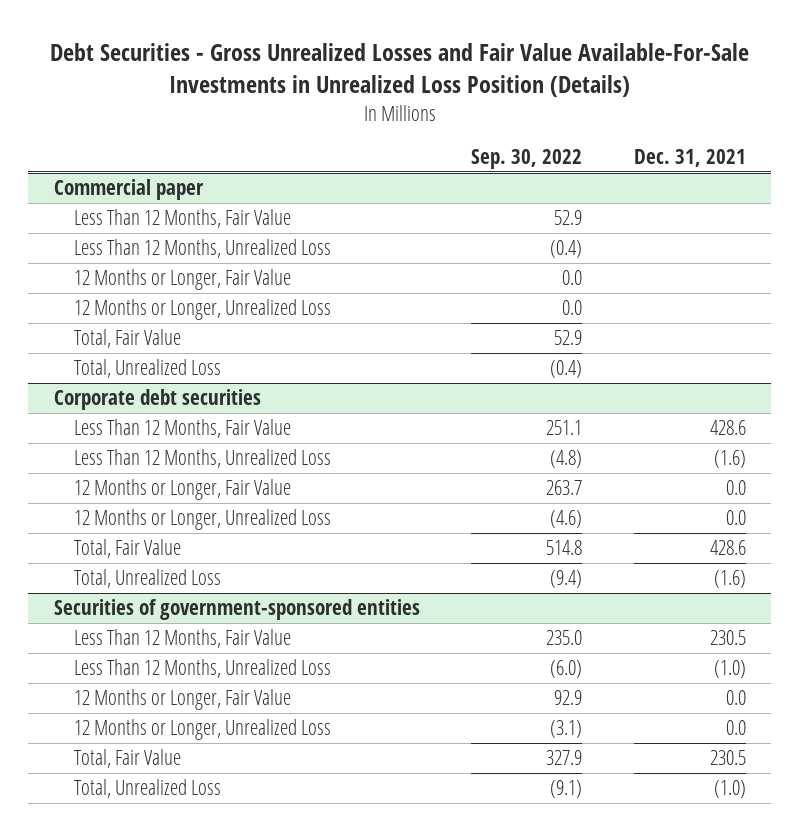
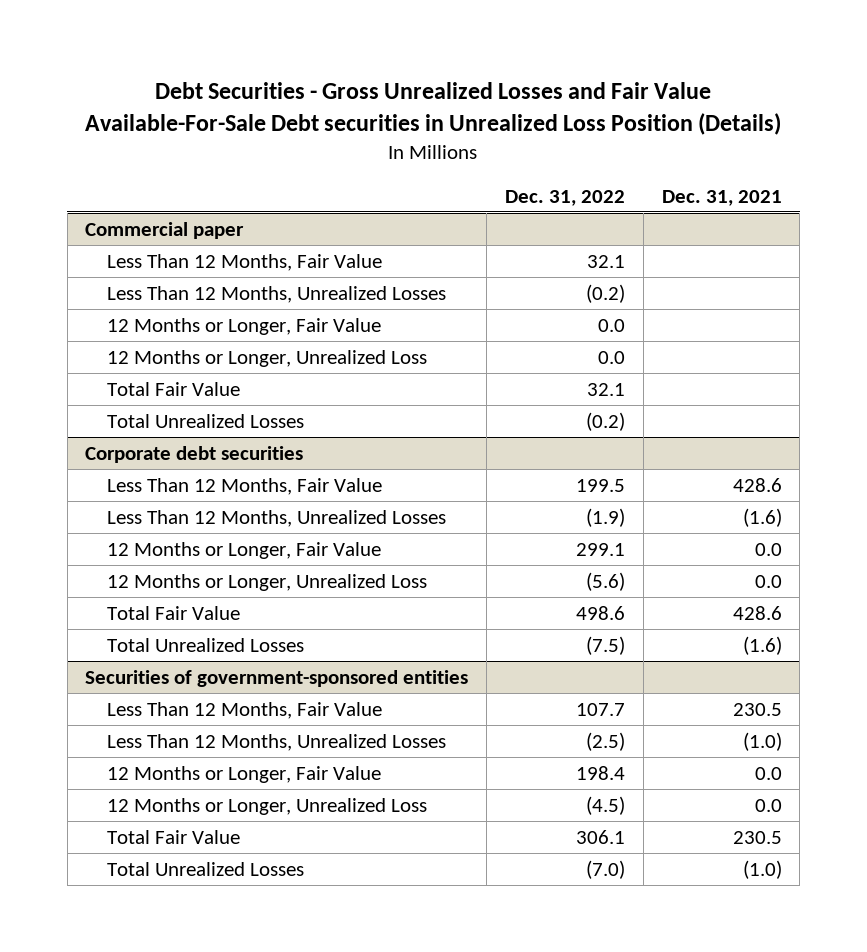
- Debt Securities - Gross Unrealized Losses and Fair Value Available-For-Sale Investments in Unrealized Loss Position (Details)
+ Debt Securities - Gross Unrealized Losses and Fair Value Available-For-Sale Debt securities in Unrealized Loss Position (Details)
- | Sep. 30, 2022 | Dec. 31, 2021
+ | Dec. 31, 2022 | Dec. 31, 2021
@ Commercial paper
- Less Than 12 Months, Unrealized Loss | (0.4) |
+ Less Than 12 Months, Unrealized Losses | (0.2) |
- Total, Fair Value | 52.9 |
- Total, Unrealized Loss | (0.4) |
+ Total Fair Value | 32.1 |
+ Total Unrealized Losses | (0.2) |
@ Corporate debt securities
- Less Than 12 Months, Unrealized Loss | (4.8) | (1.6)
+ Less Than 12 Months, Unrealized Losses | (1.9) | (1.6)
- Total, Fair Value | 514.8 | 428.6
- Total, Unrealized Loss | (9.4) | (1.6)
+ Total Fair Value | 498.6 | 428.6
+ Total Unrealized Losses | (7.5) | (1.6)
@ Securities of government-sponsored entities
- Less Than 12 Months, Unrealized Loss | (6.0) | (1.0)
+ Less Than 12 Months, Unrealized Losses | (2.5) | (1.0)
- Total, Fair Value | 327.9 | 230.5
- Total, Unrealized Loss | (9.1) | (1.0)
+ Total Fair Value | 306.1 | 230.5
+ Total Unrealized Losses | (7.0) | (1.0)

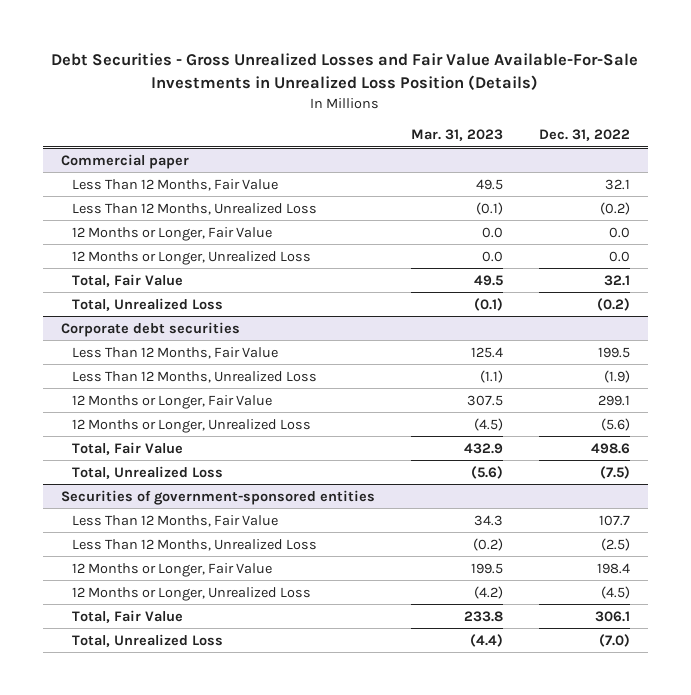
- Debt Securities - Gross Unrealized Losses and Fair Value Available-For-Sale Debt securities in Unrealized Loss Position (Details)
+ Debt Securities - Gross Unrealized Losses and Fair Value Available-For-Sale Investments in Unrealized Loss Position (Details)
- | Dec. 31, 2022 | Dec. 31, 2021
+ | Mar. 31, 2023 | Dec. 31, 2022
@ Commercial paper
- Less Than 12 Months, Unrealized Losses | (0.2) |
+ Less Than 12 Months, Unrealized Loss | (0.1) | (0.2)
- Total Fair Value | 32.1 |
- Total Unrealized Losses | (0.2) |
+ Total, Fair Value | 49.5 | 32.1
+ Total, Unrealized Loss | (0.1) | (0.2)
@ Corporate debt securities
- Less Than 12 Months, Unrealized Losses | (1.9) | (1.6)
+ Less Than 12 Months, Unrealized Loss | (1.1) | (1.9)
- Total Fair Value | 498.6 | 428.6
- Total Unrealized Losses | (7.5) | (1.6)
+ Total, Fair Value | 432.9 | 498.6
+ Total, Unrealized Loss | (5.6) | (7.5)
@ Securities of government-sponsored entities
- Less Than 12 Months, Unrealized Losses | (2.5) | (1.0)
+ Less Than 12 Months, Unrealized Loss | (0.2) | (2.5)
- Total Fair Value | 306.1 | 230.5
- Total Unrealized Losses | (7.0) | (1.0)
+ Total, Fair Value | 233.8 | 306.1
+ Total, Unrealized Loss | (4.4) | (7.0)

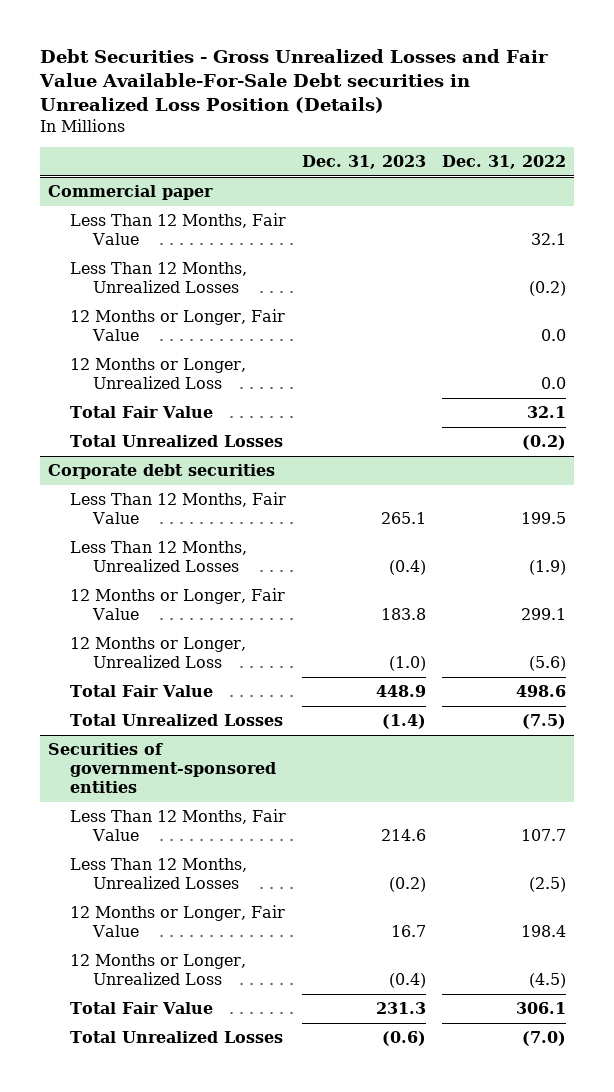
- Debt Securities - Gross Unrealized Losses and Fair Value Available-For-Sale Investments in Unrealized Loss Position (Details)
+ Debt Securities - Gross Unrealized Losses and Fair Value Available-For-Sale Debt securities in Unrealized Loss Position (Details)
- | Mar. 31, 2023 | Dec. 31, 2022
+ | Dec. 31, 2023 | Dec. 31, 2022
@ Commercial paper
- Less Than 12 Months, Unrealized Loss | (0.1) | (0.2)
+ Less Than 12 Months, Unrealized Losses | | (0.2)
- Total, Fair Value | 49.5 | 32.1
- Total, Unrealized Loss | (0.1) | (0.2)
+ Total Fair Value | | 32.1
+ Total Unrealized Losses | | (0.2)
@ Corporate debt securities
- Less Than 12 Months, Unrealized Loss | (1.1) | (1.9)
+ Less Than 12 Months, Unrealized Losses | (0.4) | (1.9)
- Total, Fair Value | 432.9 | 498.6
- Total, Unrealized Loss | (5.6) | (7.5)
+ Total Fair Value | 448.9 | 498.6
+ Total Unrealized Losses | (1.4) | (7.5)
@ Securities of government-sponsored entities
- Less Than 12 Months, Unrealized Loss | (0.2) | (2.5)
+ Less Than 12 Months, Unrealized Losses | (0.2) | (2.5)
- Total, Fair Value | 233.8 | 306.1
- Total, Unrealized Loss | (4.4) | (7.0)
+ Total Fair Value | 231.3 | 306.1
+ Total Unrealized Losses | (0.6) | (7.0)

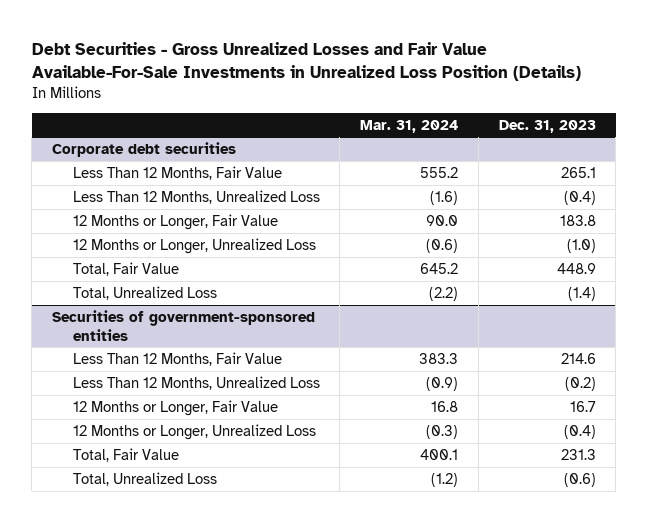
- Debt Securities - Gross Unrealized Losses and Fair Value Available-For-Sale Debt securities in Unrealized Loss Position (Details)
+ Debt Securities - Gross Unrealized Losses and Fair Value Available-For-Sale Investments in Unrealized Loss Position (Details)
- | Dec. 31, 2023 | Dec. 31, 2022
+ | Mar. 31, 2024 | Dec. 31, 2023
- Commercial paper
- Less Than 12 Months, Fair Value | | 32.1
- Less Than 12 Months, Unrealized Losses | | (0.2)
- 12 Months or Longer, Fair Value | | 0.0
- 12 Months or Longer, Unrealized Loss | | 0.0
- Total Fair Value | | 32.1
- Total Unrealized Losses | | (0.2)
@ Corporate debt securities
- Less Than 12 Months, Unrealized Losses | (0.4) | (1.9)
+ Less Than 12 Months, Unrealized Loss | (1.6) | (0.4)
- Total Fair Value | 448.9 | 498.6
- Total Unrealized Losses | (1.4) | (7.5)
+ Total, Fair Value | 645.2 | 448.9
+ Total, Unrealized Loss | (2.2) | (1.4)
@ Securities of government-sponsored entities
- Less Than 12 Months, Unrealized Losses | (0.2) | (2.5)
+ Less Than 12 Months, Unrealized Loss | (0.9) | (0.2)
- Total Fair Value | 231.3 | 306.1
- Total Unrealized Losses | (0.6) | (7.0)
+ Total, Fair Value | 400.1 | 231.3
+ Total, Unrealized Loss | (1.2) | (0.6)

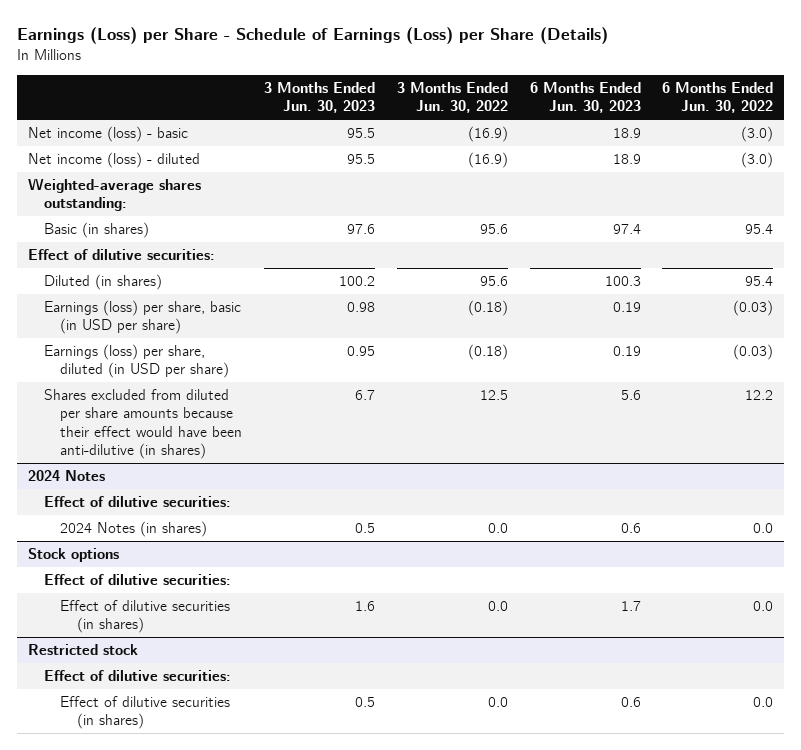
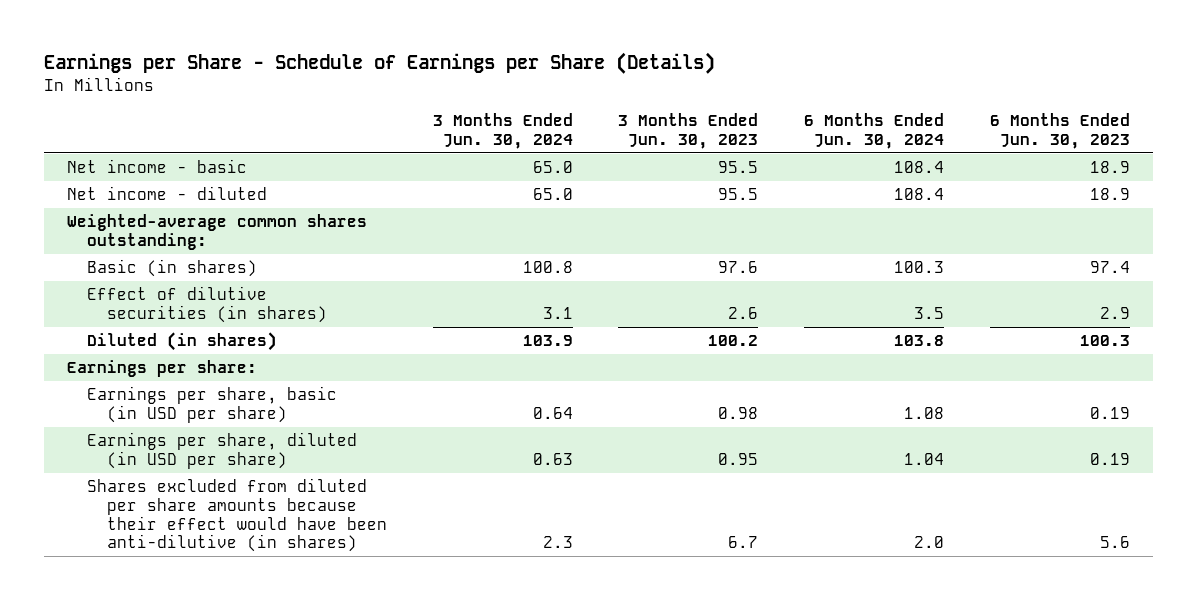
- Earnings (Loss) per Share - Schedule of Earnings (Loss) per Share (Details)
+ Earnings per Share - Schedule of Earnings per Share (Details)
- | 3 Months Ended Jun. 30, 2023 | 3 Months Ended Jun. 30, 2022 | 6 Months Ended Jun. 30, 2023 | 6 Months Ended Jun. 30, 2022
+ | 3 Months Ended Jun. 30, 2024 | 3 Months Ended Jun. 30, 2023 | 6 Months Ended Jun. 30, 2024 | 6 Months Ended Jun. 30, 2023
- Net income (loss) - basic | 95.5 | (16.9) | 18.9 | (3.0)
- Net income (loss) - diluted | 95.5 | (16.9) | 18.9 | (3.0)
- Weighted-average shares outstanding:
+ Net income - basic | 65.0 | 95.5 | 108.4 | 18.9
+ Net income - diluted | 65.0 | 95.5 | 108.4 | 18.9
+ Weighted-average common shares outstanding:
- Effect of dilutive securities:
+ Effect of dilutive securities (in shares) | 3.1 | 2.6 | 3.5 | 2.9
- Earnings (loss) per share, basic (in USD per share) | 0.98 | (0.18) | 0.19 | (0.03)
- Earnings (loss) per share, diluted (in USD per share) | 0.95 | (0.18) | 0.19 | (0.03)
+ Earnings per share:
+ Earnings per share, basic (in USD per share) | 0.64 | 0.98 | 1.08 | 0.19
+ Earnings per share, diluted (in USD per share) | 0.63 | 0.95 | 1.04 | 0.19
- 2024 Notes
- Effect of dilutive securities:
- 2024 Notes (in shares) | 0.5 | 0.0 | 0.6 | 0.0
- Stock options
- Effect of dilutive securities:
- Effect of dilutive securities (in shares) | 1.6 | 0.0 | 1.7 | 0.0
- Restricted stock
- Effect of dilutive securities:
- Effect of dilutive securities (in shares) | 0.5 | 0.0 | 0.6 | 0.0

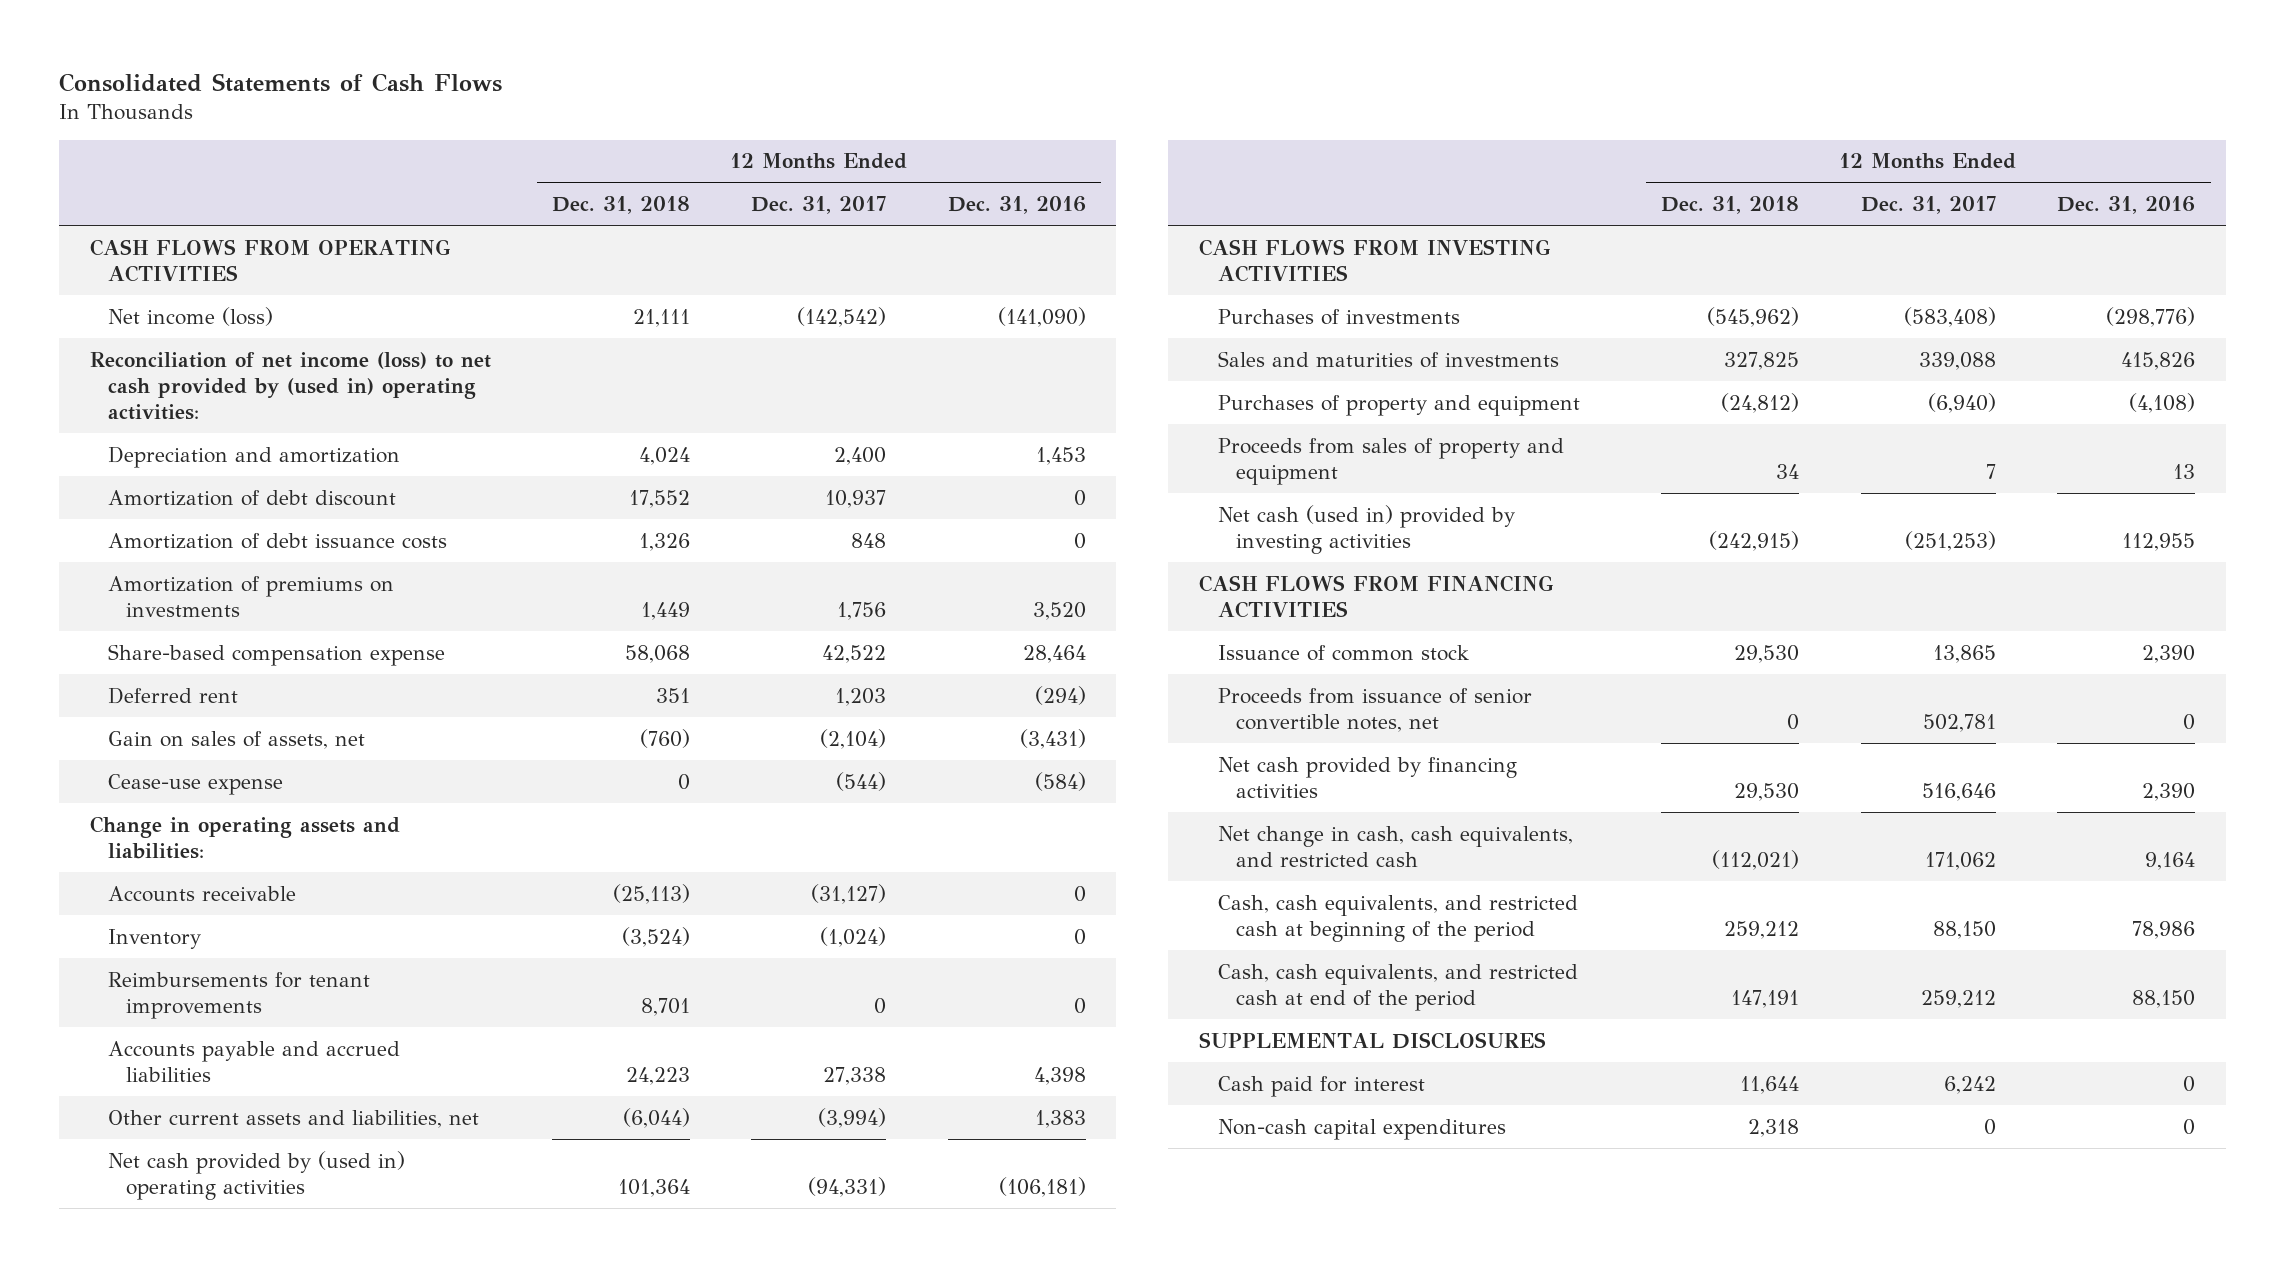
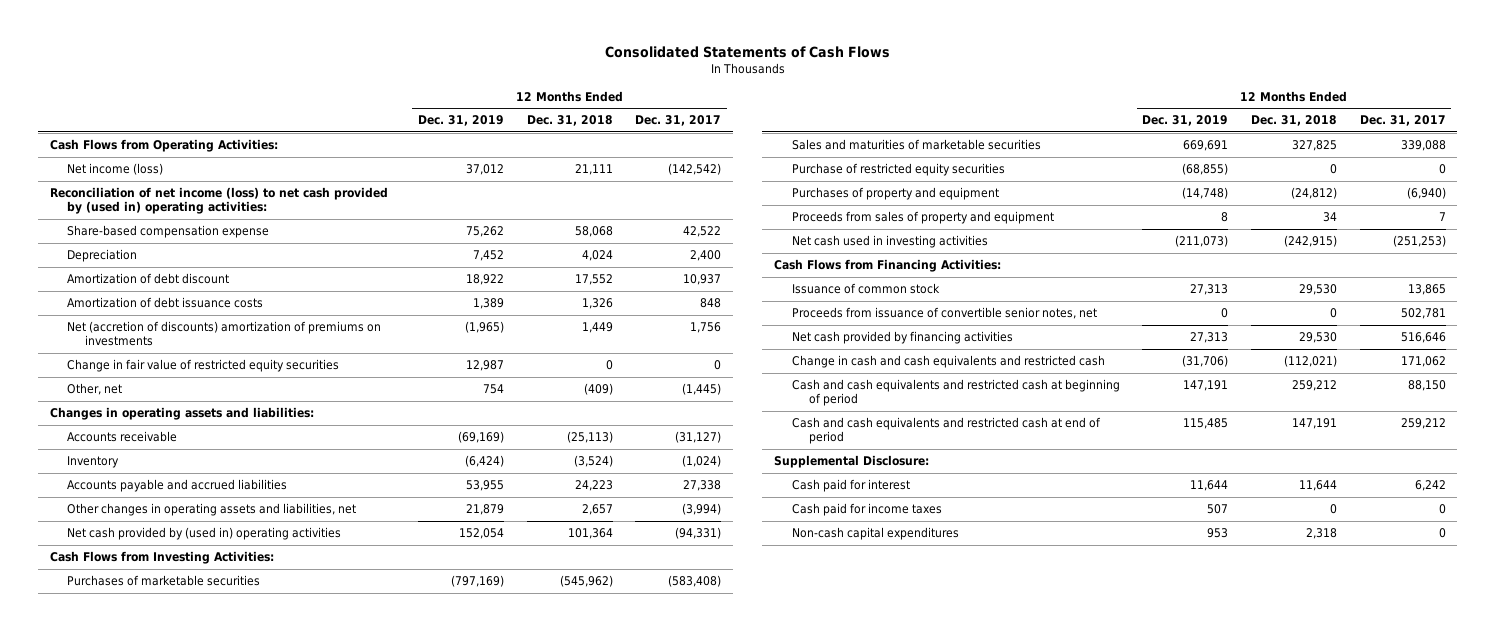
- | 12 Months Ended Dec. 31, 2018 | 12 Months Ended Dec. 31, 2017 | 12 Months Ended Dec. 31, 2016
+ | 12 Months Ended Dec. 31, 2019 | 12 Months Ended Dec. 31, 2018 | 12 Months Ended Dec. 31, 2017
- CASH FLOWS FROM OPERATING ACTIVITIES
+ Cash Flows from Operating Activities:
- Depreciation and amortization | 4,024 | 2,400 | 1,453
moved up: Share-based compensation expense | 75,262 | 58,068 | 42,522
+ Depreciation | 7,452 | 4,024 | 2,400
- Amortization of premiums on investments | 1,449 | 1,756 | 3,520
- Deferred rent | 351 | 1,203 | (294)
- Gain on sales of assets, net | (760) | (2,104) | (3,431)
- Cease-use expense | 0 | (544) | (584)
- Change in operating assets and liabilities:
+ Net (accretion of discounts) amortization of premiums on investments | (1,965) | 1,449 | 1,756
+ Change in fair value of restricted equity securities | 12,987 | 0 | 0
+ Other, net | 754 | (409) | (1,445)
+ Changes in operating assets and liabilities:
- Reimbursements for tenant improvements | 8,701 | 0 | 0
- Other current assets and liabilities, net | (6,044) | (3,994) | 1,383
+ Other changes in operating assets and liabilities, net | 21,879 | 2,657 | (3,994)
- CASH FLOWS FROM INVESTING ACTIVITIES
- Purchases of investments | (545,962) | (583,408) | (298,776)
- Sales and maturities of investments | 327,825 | 339,088 | 415,826
+ Cash Flows from Investing Activities:
+ Purchases of marketable securities | (797,169) | (545,962) | (583,408)
+ Sales and maturities of marketable securities | 669,691 | 327,825 | 339,088
+ Purchase of restricted equity securities | (68,855) | 0 | 0
- Net cash (used in) provided by investing activities | (242,915) | (251,253) | 112,955
- CASH FLOWS FROM FINANCING ACTIVITIES
+ Net cash used in investing activities | (211,073) | (242,915) | (251,253)
+ Cash Flows from Financing Activities:
- Proceeds from issuance of senior convertible notes, net | 0 | 502,781 | 0
+ Proceeds from issuance of convertible senior notes, net | 0 | 0 | 502,781
- Net change in cash, cash equivalents, and restricted cash | (112,021) | 171,062 | 9,164
- Cash, cash equivalents, and restricted cash at beginning of the period | 259,212 | 88,150 | 78,986
- Cash, cash equivalents, and restricted cash at end of the period | 147,191 | 259,212 | 88,150
- SUPPLEMENTAL DISCLOSURES
+ Change in cash and cash equivalents and restricted cash | (31,706) | (112,021) | 171,062
+ Cash and cash equivalents and restricted cash at beginning of period | 147,191 | 259,212 | 88,150
+ Cash and cash equivalents and restricted cash at end of period | 115,485 | 147,191 | 259,212
+ Supplemental Disclosure:
+ Cash paid for income taxes | 507 | 0 | 0

